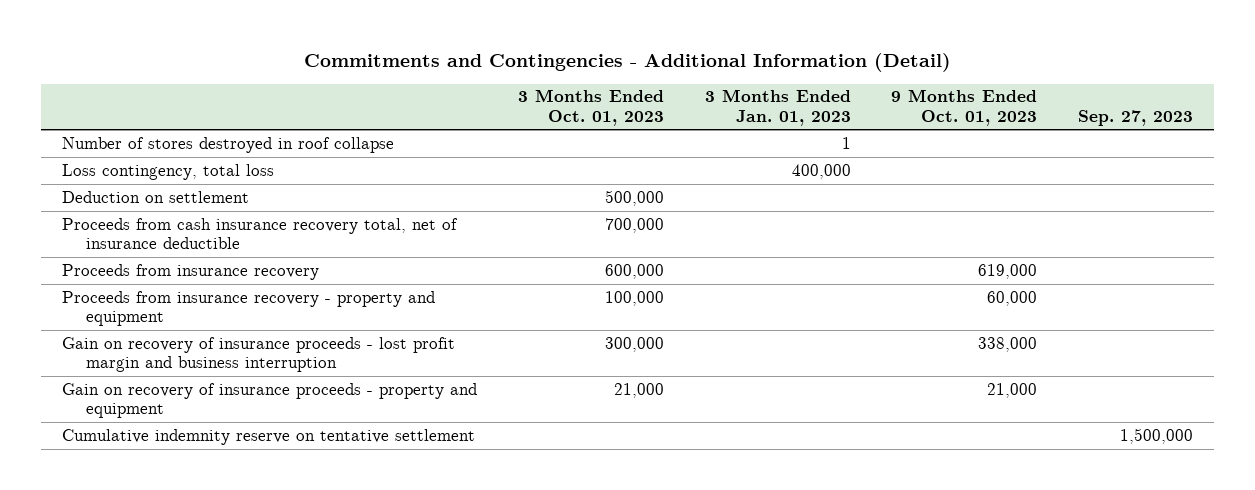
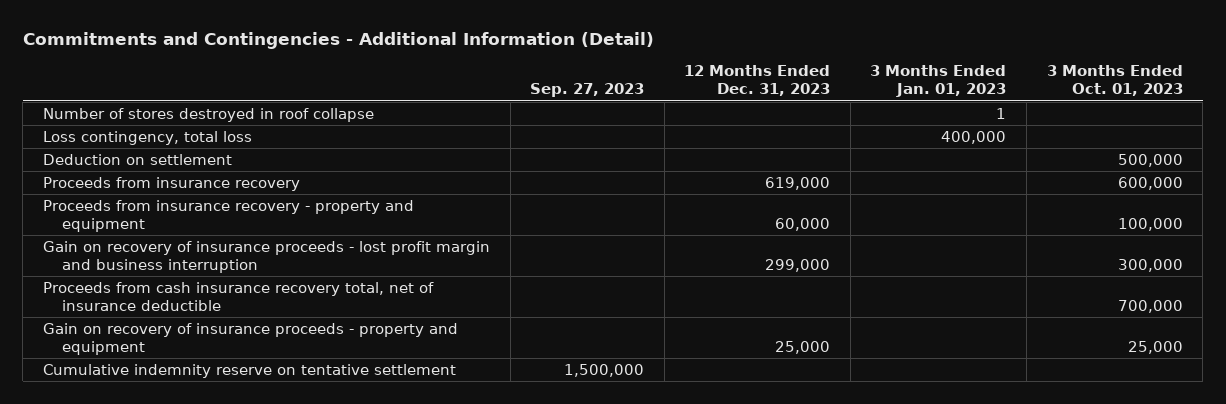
- | 3 Months Ended Oct. 01, 2023 | 3 Months Ended Jan. 01, 2023 | 9 Months Ended Oct. 01, 2023 | Sep. 27, 2023
+ | Sep. 27, 2023 | 12 Months Ended Dec. 31, 2023 | 3 Months Ended Jan. 01, 2023 | 3 Months Ended Oct. 01, 2023
- Gain on recovery of insurance proceeds - property and equipment | 21,000 | | 21,000 |
moved down: Proceeds from cash insurance recovery total, net of insurance deductible | | | | 700,000
+ Gain on recovery of insurance proceeds - property and equipment | | 25,000 | | 25,000

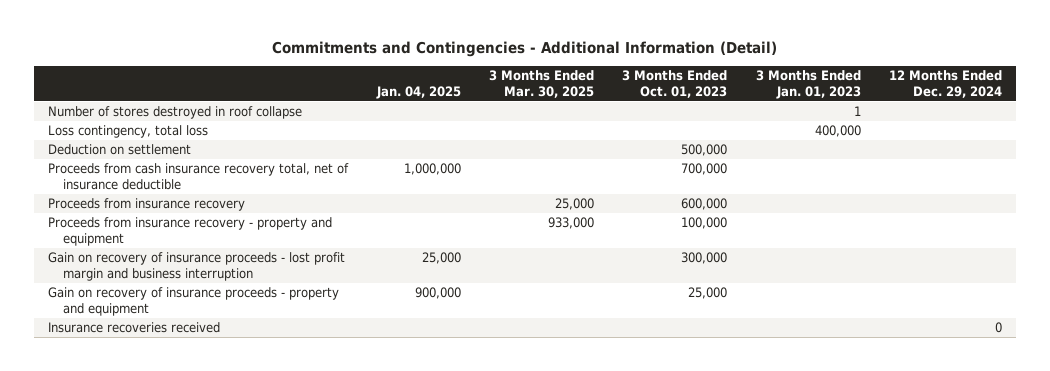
- | Sep. 27, 2023 | 12 Months Ended Dec. 31, 2023 | 3 Months Ended Jan. 01, 2023 | 3 Months Ended Oct. 01, 2023
+ | Jan. 04, 2025 | 3 Months Ended Mar. 30, 2025 | 3 Months Ended Oct. 01, 2023 | 3 Months Ended Jan. 01, 2023 | 12 Months Ended Dec. 29, 2024
moved up: Proceeds from cash insurance recovery total, net of insurance deductible | 1,000,000 | | 700,000 | |
- Cumulative indemnity reserve on tentative settlement | 1,500,000 | | |
+ Insurance recoveries received | | | | | 0

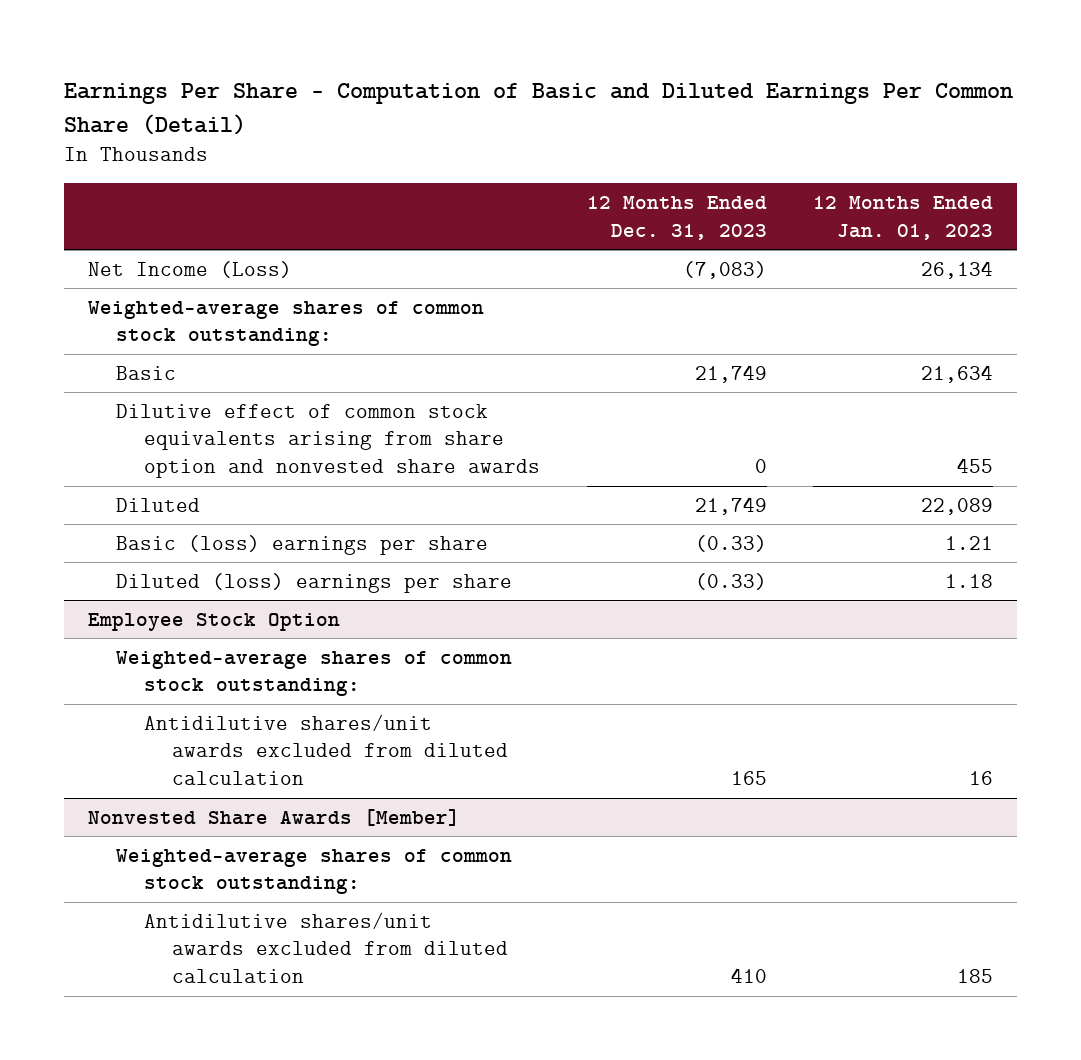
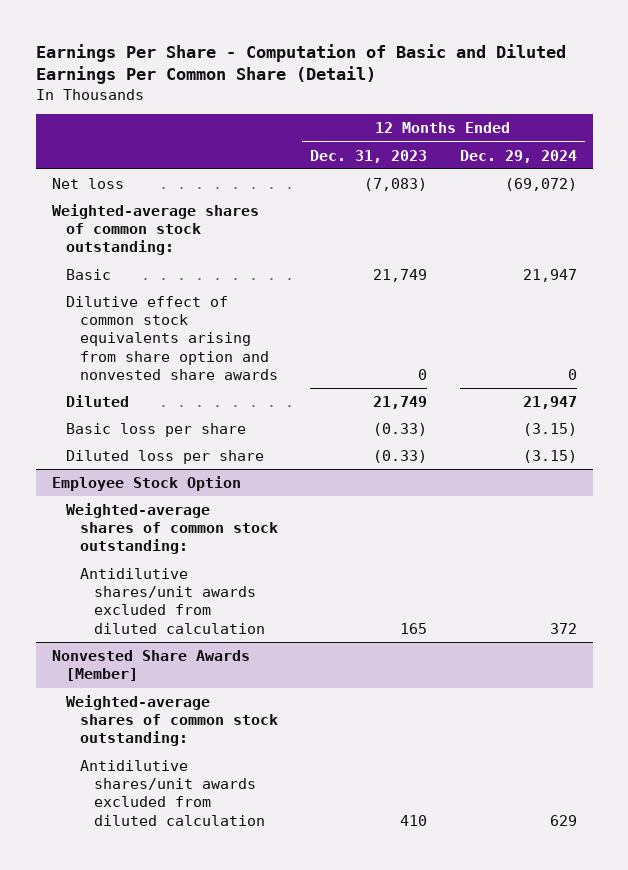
- | 12 Months Ended Dec. 31, 2023 | 12 Months Ended Jan. 01, 2023
+ | 12 Months Ended Dec. 31, 2023 | 12 Months Ended Dec. 29, 2024
- Net Income (Loss) | (7,083) | 26,134
+ Net loss | (7,083) | (69,072)
- Basic (loss) earnings per share | (0.33) | 1.21
- Diluted (loss) earnings per share | (0.33) | 1.18
+ Basic loss per share | (0.33) | (3.15)
+ Diluted loss per share | (0.33) | (3.15)

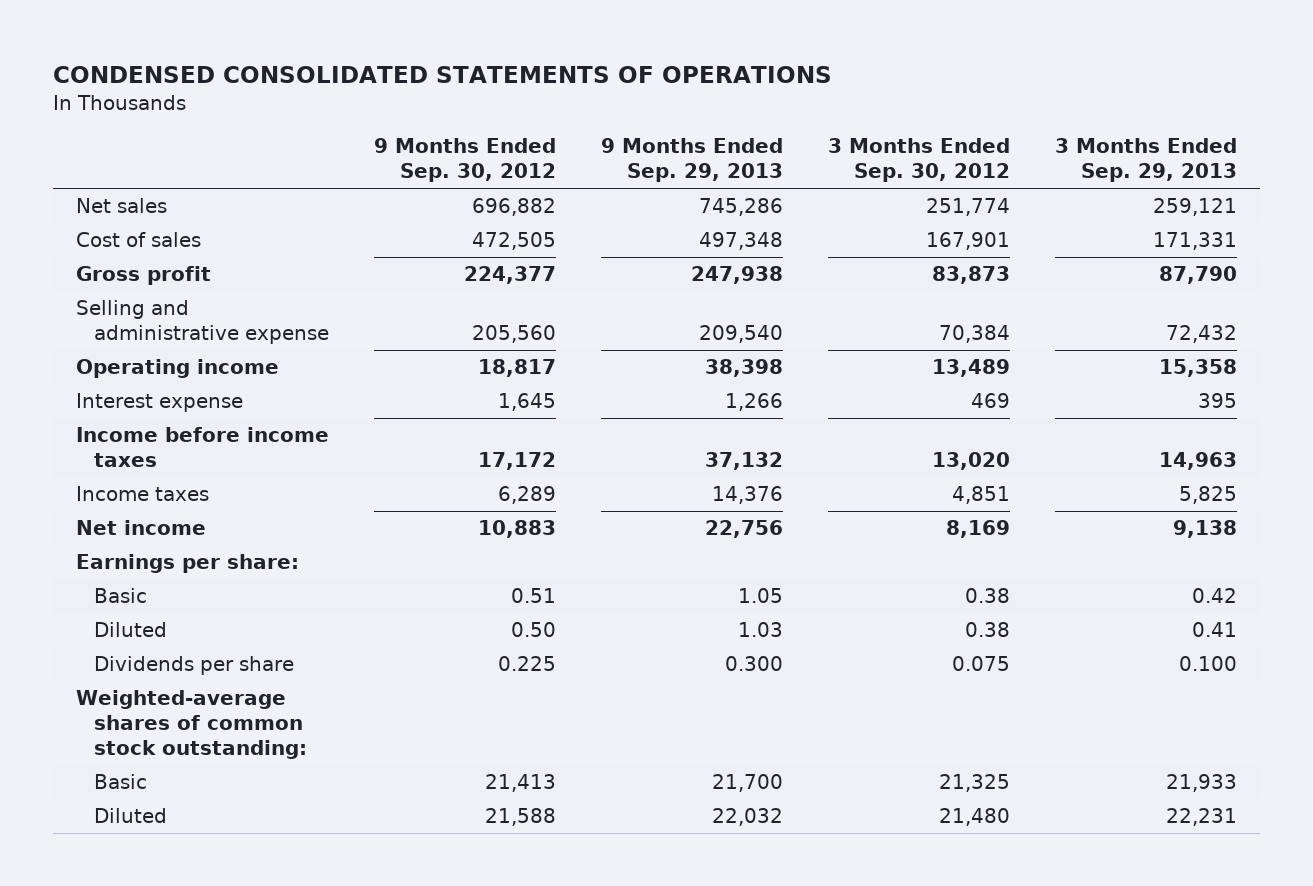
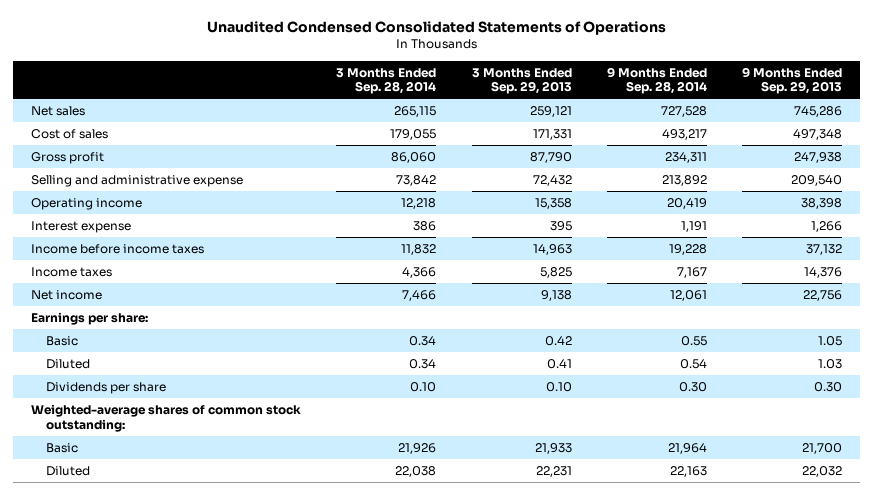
- CONDENSED CONSOLIDATED STATEMENTS OF OPERATIONS
+ Unaudited Condensed Consolidated Statements of Operations
- | 9 Months Ended Sep. 30, 2012 | 9 Months Ended Sep. 29, 2013 | 3 Months Ended Sep. 30, 2012 | 3 Months Ended Sep. 29, 2013
+ | 3 Months Ended Sep. 28, 2014 | 3 Months Ended Sep. 29, 2013 | 9 Months Ended Sep. 28, 2014 | 9 Months Ended Sep. 29, 2013
- Dividends per share | 0.225 | 0.300 | 0.075 | 0.100
+ Dividends per share | 0.10 | 0.10 | 0.30 | 0.30

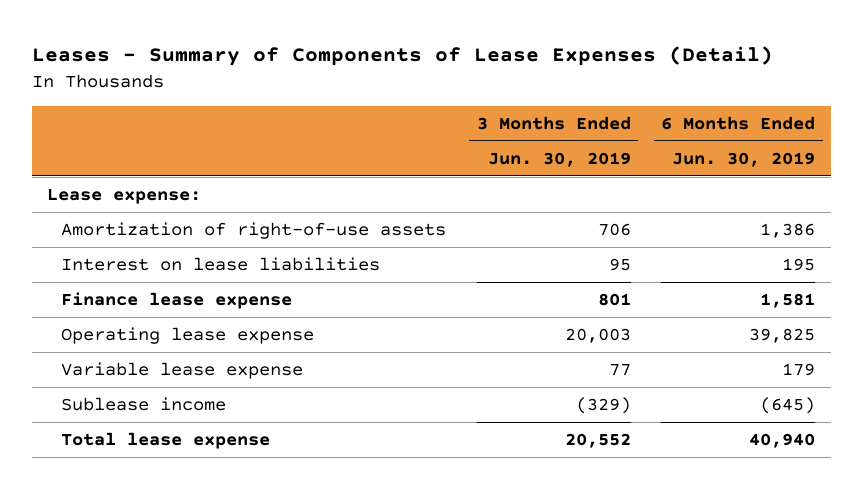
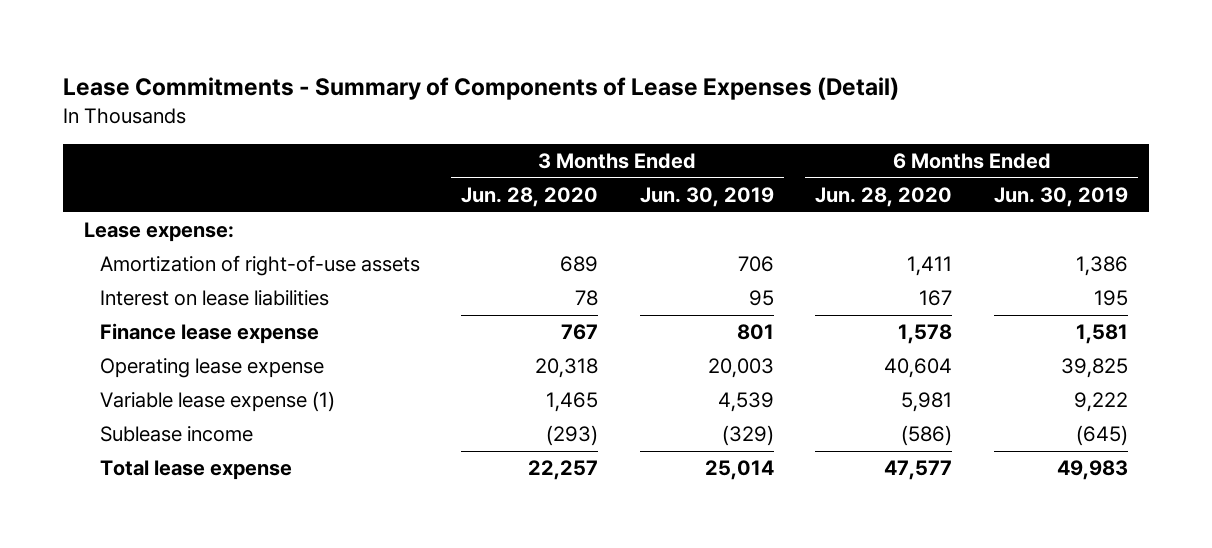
- Leases - Summary of Components of Lease Expenses (Detail)
+ Lease Commitments - Summary of Components of Lease Expenses (Detail)
- | 3 Months Ended Jun. 30, 2019 | 6 Months Ended Jun. 30, 2019
+ | 3 Months Ended Jun. 28, 2020 | 3 Months Ended Jun. 30, 2019 | 6 Months Ended Jun. 28, 2020 | 6 Months Ended Jun. 30, 2019
- Variable lease expense | 77 | 179
+ Variable lease expense (1) | 1,465 | 4,539 | 5,981 | 9,222
- Total lease expense | 20,552 | 40,940
+ Total lease expense | 22,257 | 25,014 | 47,577 | 49,983

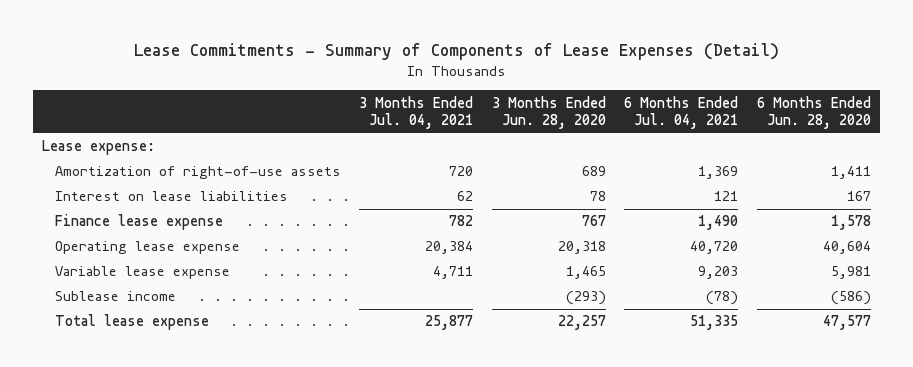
- | 3 Months Ended Jun. 28, 2020 | 3 Months Ended Jun. 30, 2019 | 6 Months Ended Jun. 28, 2020 | 6 Months Ended Jun. 30, 2019
+ | 3 Months Ended Jul. 04, 2021 | 3 Months Ended Jun. 28, 2020 | 6 Months Ended Jul. 04, 2021 | 6 Months Ended Jun. 28, 2020
- Variable lease expense (1) | 1,465 | 4,539 | 5,981 | 9,222
+ Variable lease expense | 4,711 | 1,465 | 9,203 | 5,981

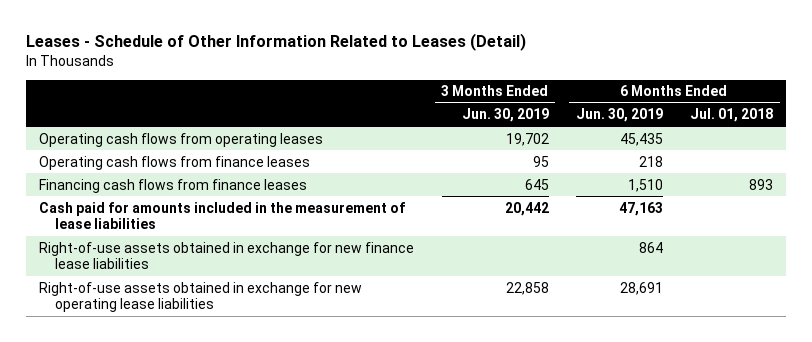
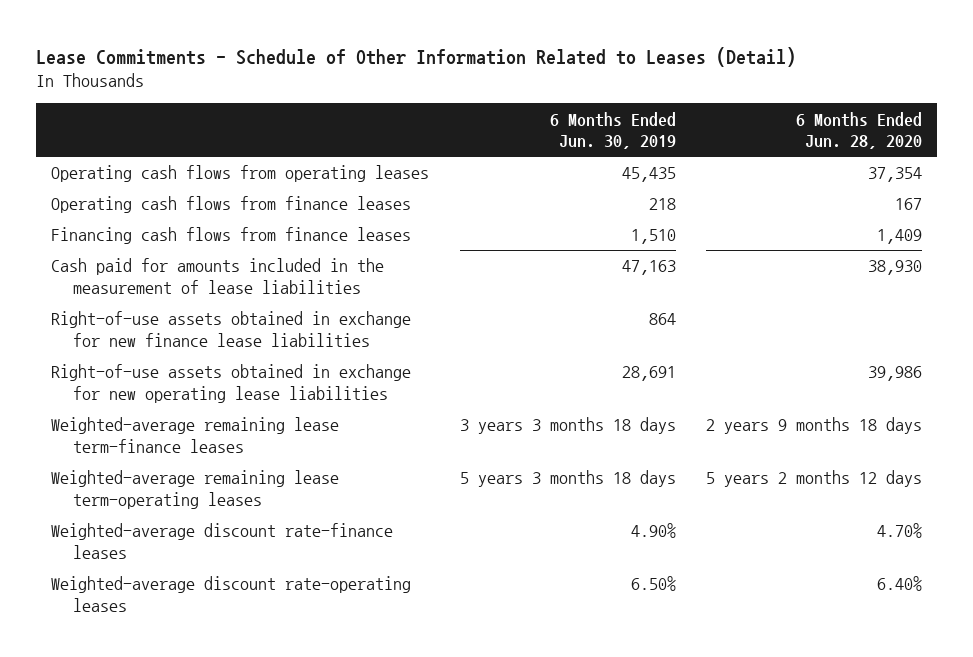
- Leases - Schedule of Other Information Related to Leases (Detail)
+ Lease Commitments - Schedule of Other Information Related to Leases (Detail)
- | 3 Months Ended Jun. 30, 2019 | 6 Months Ended Jun. 30, 2019 | 6 Months Ended Jul. 01, 2018
+ | 6 Months Ended Jun. 30, 2019 | 6 Months Ended Jun. 28, 2020
+ Weighted-average remaining lease term-finance leases | 3 years 3 months 18 days | 2 years 9 months 18 days
+ Weighted-average remaining lease term-operating leases | 5 years 3 months 18 days | 5 years 2 months 12 days
+ Weighted-average discount rate-finance leases | 4.90% | 4.70%
+ Weighted-average discount rate-operating leases | 6.50% | 6.40%

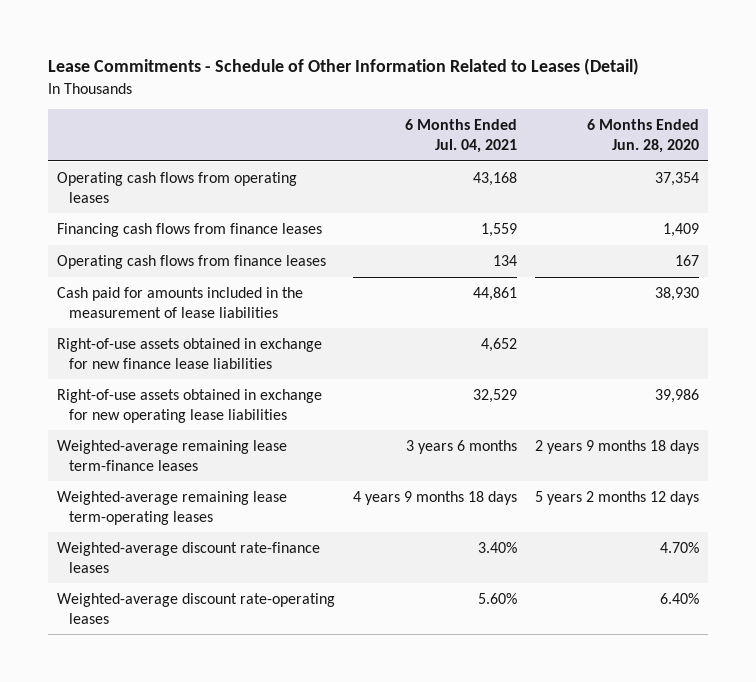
- | 6 Months Ended Jun. 30, 2019 | 6 Months Ended Jun. 28, 2020
+ | 6 Months Ended Jul. 04, 2021 | 6 Months Ended Jun. 28, 2020
moved down: Operating cash flows from finance leases | 134 | 167

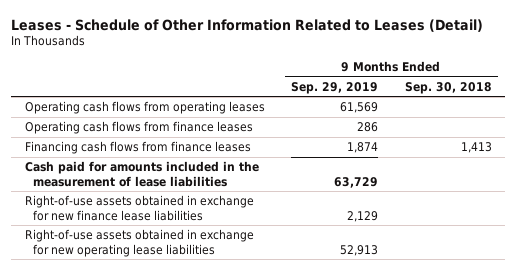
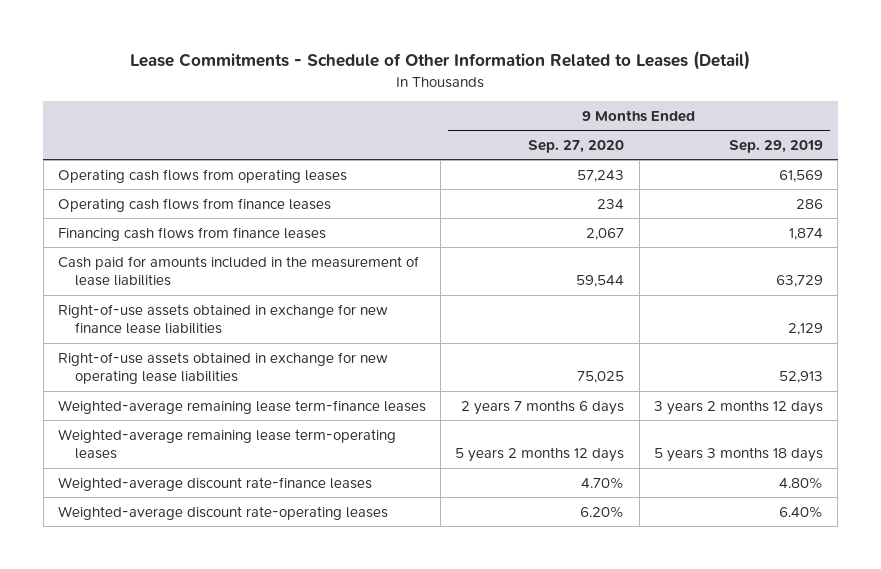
- Leases - Schedule of Other Information Related to Leases (Detail)
+ Lease Commitments - Schedule of Other Information Related to Leases (Detail)
- | 9 Months Ended Sep. 29, 2019 | 9 Months Ended Sep. 30, 2018
+ | 9 Months Ended Sep. 27, 2020 | 9 Months Ended Sep. 29, 2019
+ Weighted-average remaining lease term-finance leases | 2 years 7 months 6 days | 3 years 2 months 12 days
+ Weighted-average remaining lease term-operating leases | 5 years 2 months 12 days | 5 years 3 months 18 days
+ Weighted-average discount rate-finance leases | 4.70% | 4.80%
+ Weighted-average discount rate-operating leases | 6.20% | 6.40%

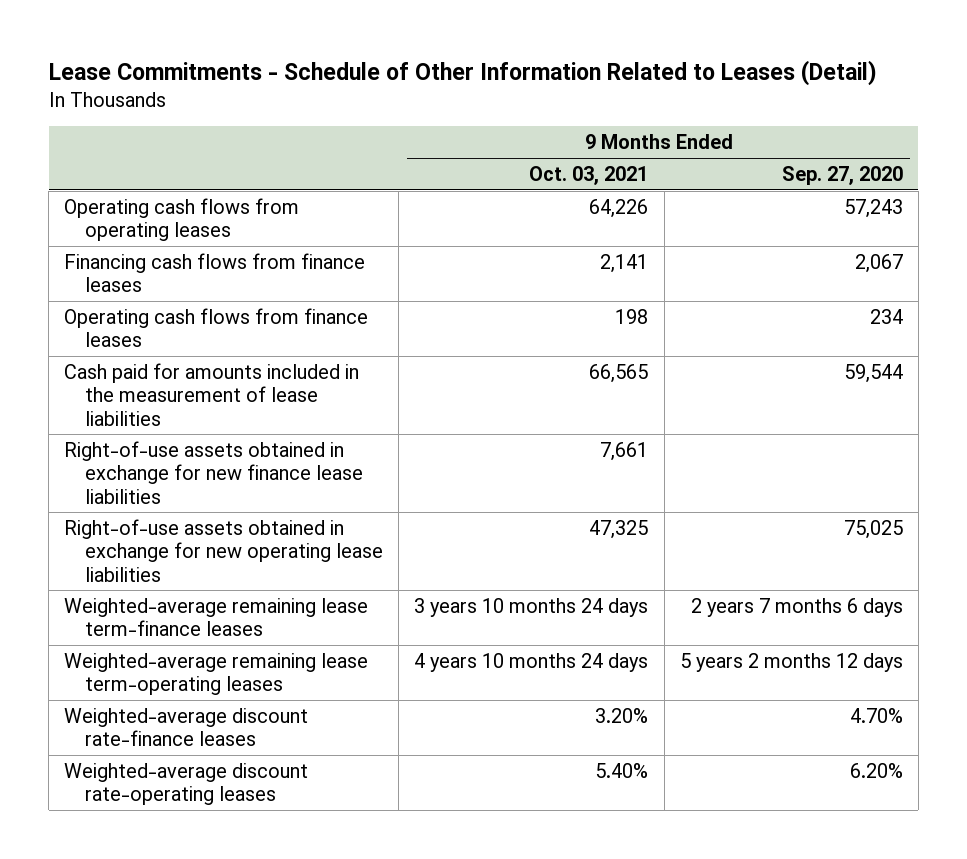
- | 9 Months Ended Sep. 27, 2020 | 9 Months Ended Sep. 29, 2019
+ | 9 Months Ended Oct. 03, 2021 | 9 Months Ended Sep. 27, 2020
moved down: Operating cash flows from finance leases | 198 | 234

